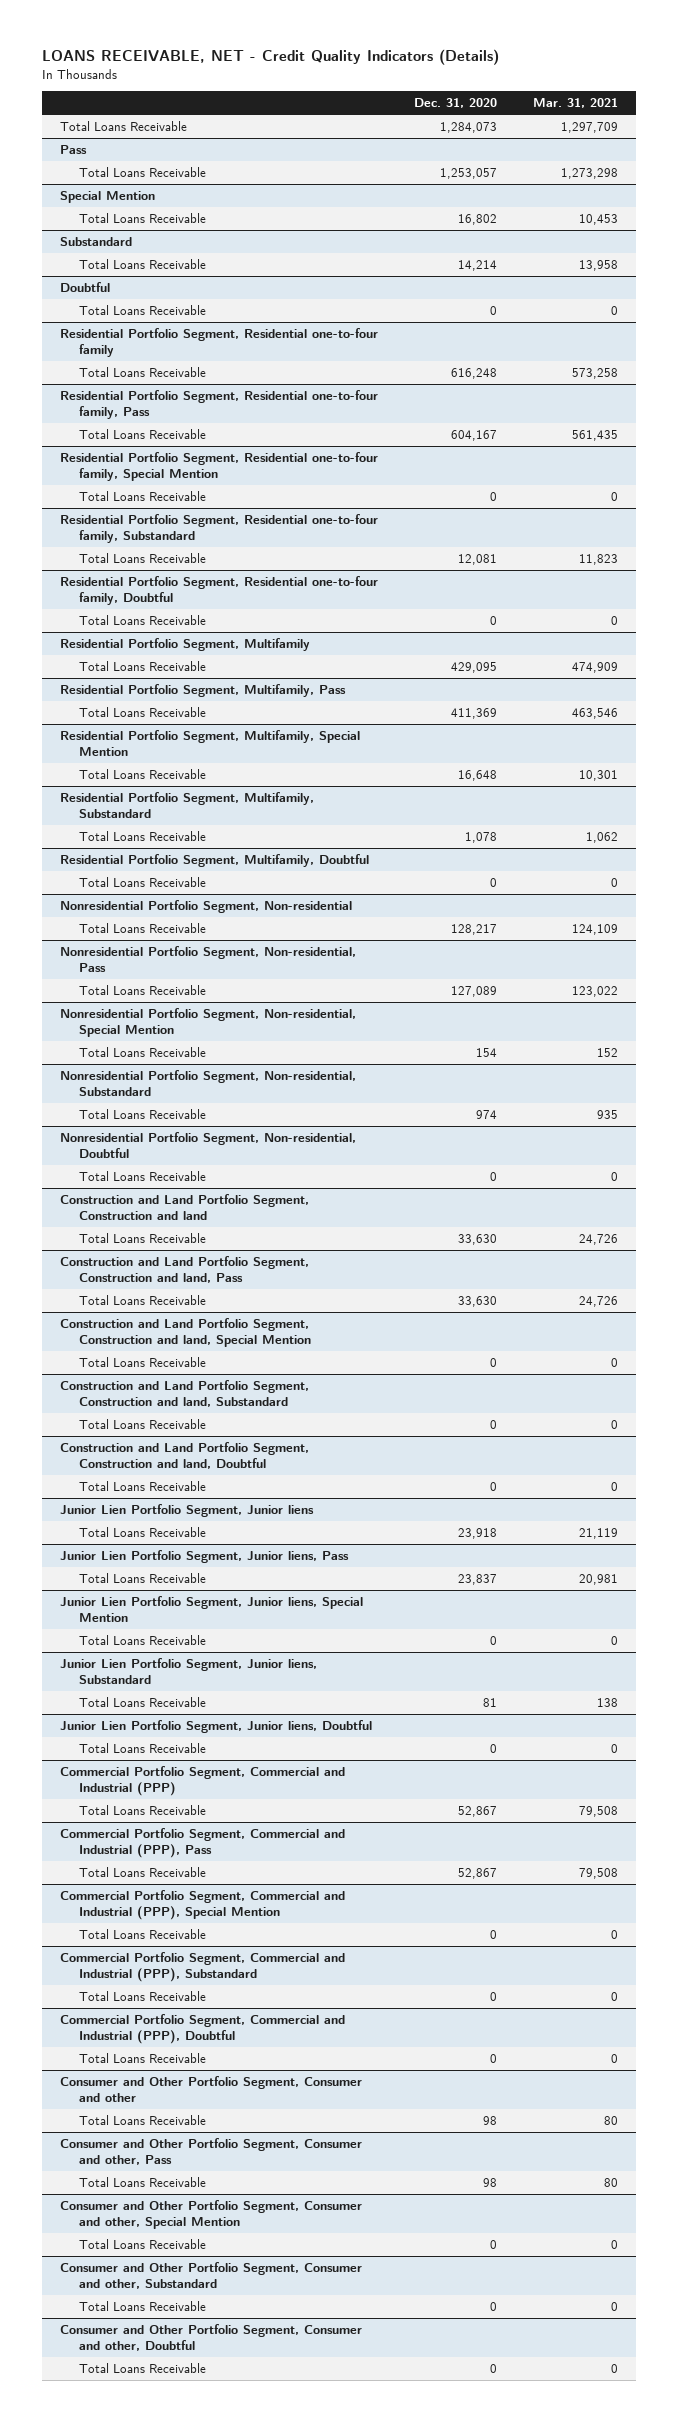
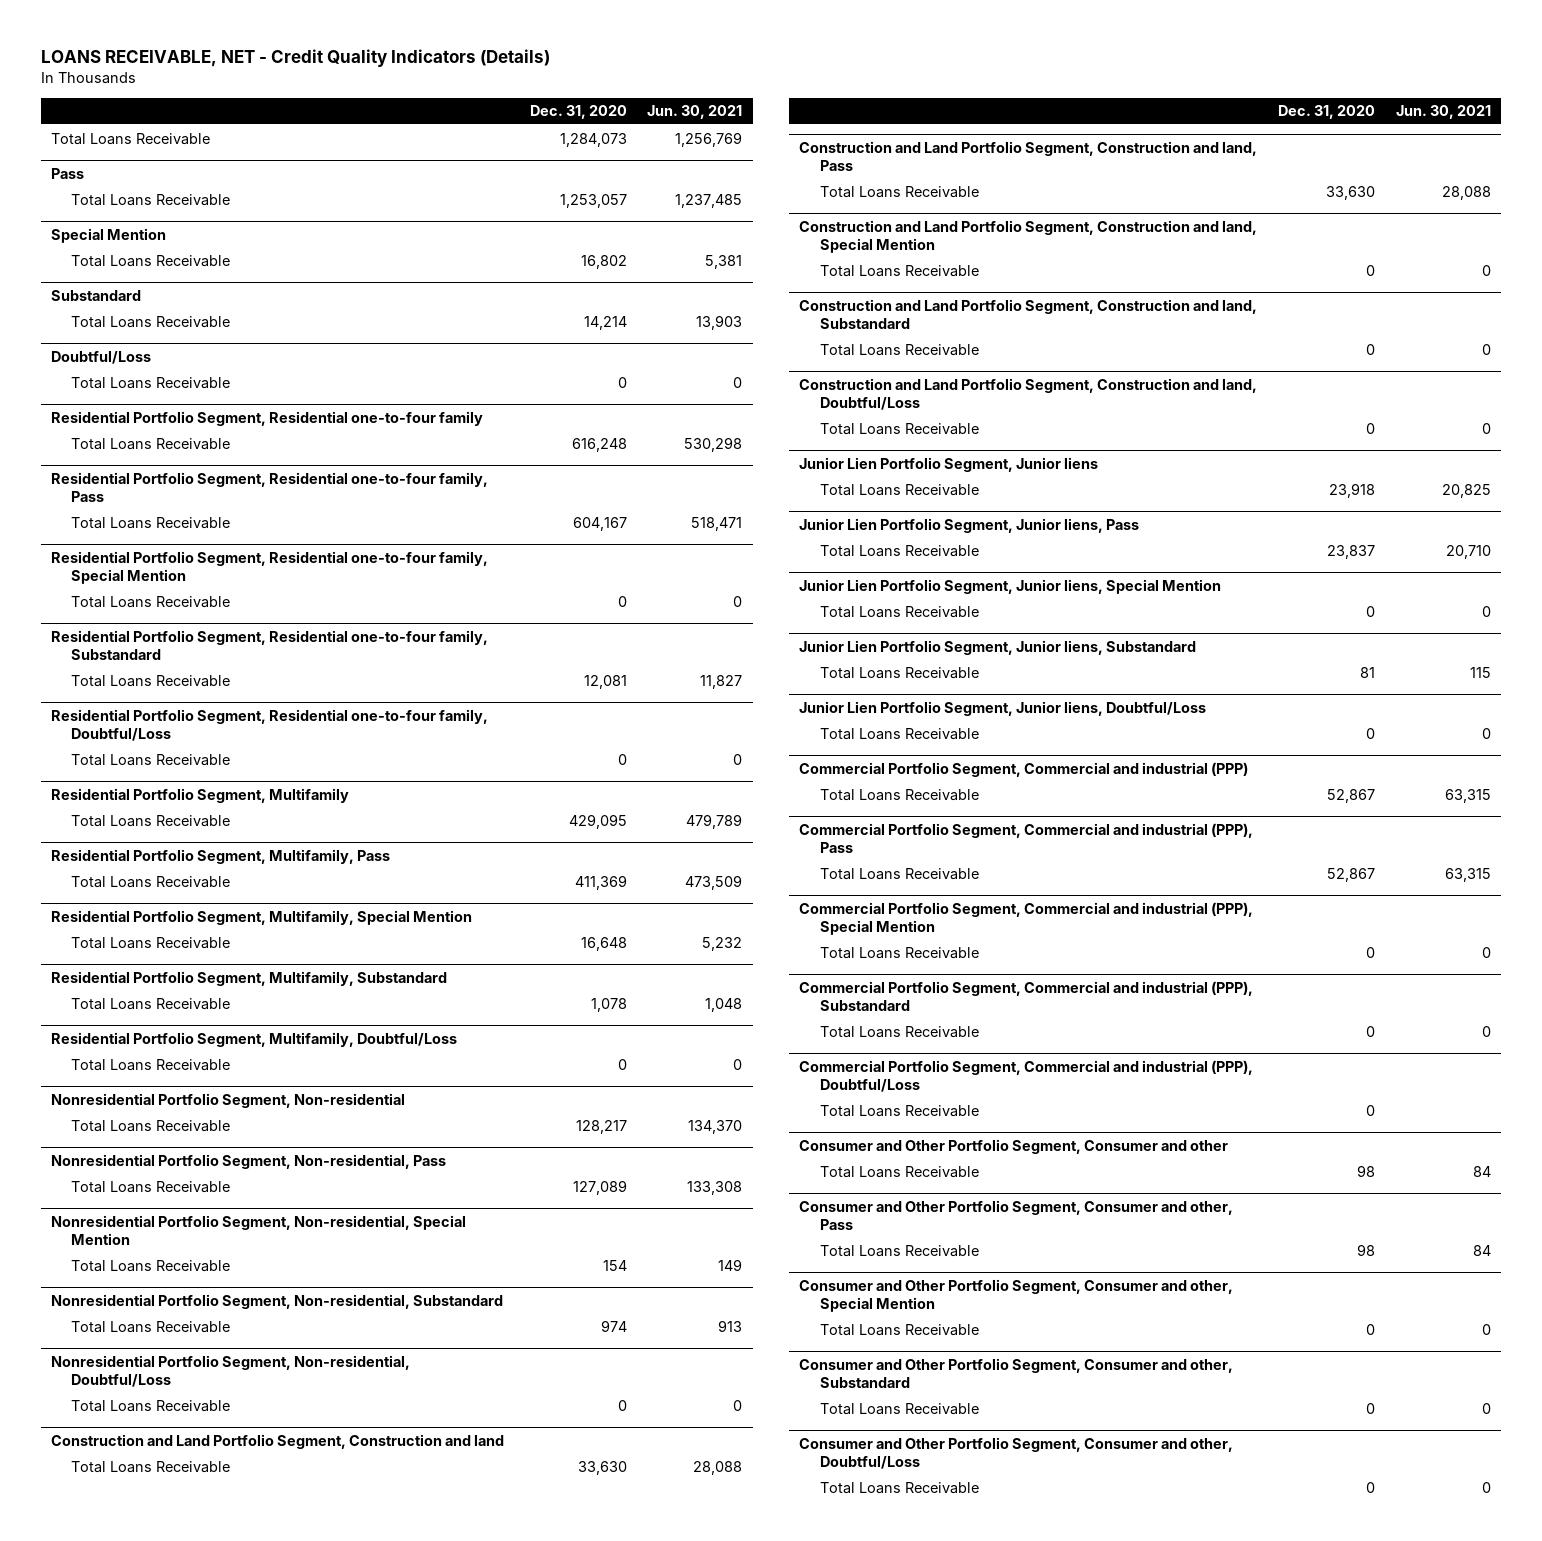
- | Dec. 31, 2020 | Mar. 31, 2021
+ | Dec. 31, 2020 | Jun. 30, 2021
- Doubtful
+ Doubtful/Loss
- Residential Portfolio Segment, Residential one-to-four family, Doubtful
+ Residential Portfolio Segment, Residential one-to-four family, Doubtful/Loss
- Residential Portfolio Segment, Multifamily, Doubtful
+ Residential Portfolio Segment, Multifamily, Doubtful/Loss
- Nonresidential Portfolio Segment, Non-residential, Doubtful
+ Nonresidential Portfolio Segment, Non-residential, Doubtful/Loss
- Construction and Land Portfolio Segment, Construction and land, Doubtful
+ Construction and Land Portfolio Segment, Construction and land, Doubtful/Loss
- Junior Lien Portfolio Segment, Junior liens, Doubtful
+ Junior Lien Portfolio Segment, Junior liens, Doubtful/Loss
- Commercial Portfolio Segment, Commercial and Industrial (PPP)
+ Commercial Portfolio Segment, Commercial and industrial (PPP)
- Commercial Portfolio Segment, Commercial and Industrial (PPP), Pass
+ Commercial Portfolio Segment, Commercial and industrial (PPP), Pass
- Commercial Portfolio Segment, Commercial and Industrial (PPP), Special Mention
+ Commercial Portfolio Segment, Commercial and industrial (PPP), Special Mention
- Commercial Portfolio Segment, Commercial and Industrial (PPP), Substandard
+ Commercial Portfolio Segment, Commercial and industrial (PPP), Substandard
- Commercial Portfolio Segment, Commercial and Industrial (PPP), Doubtful
+ Commercial Portfolio Segment, Commercial and industrial (PPP), Doubtful/Loss
- Consumer and Other Portfolio Segment, Consumer and other, Doubtful
+ Consumer and Other Portfolio Segment, Consumer and other, Doubtful/Loss

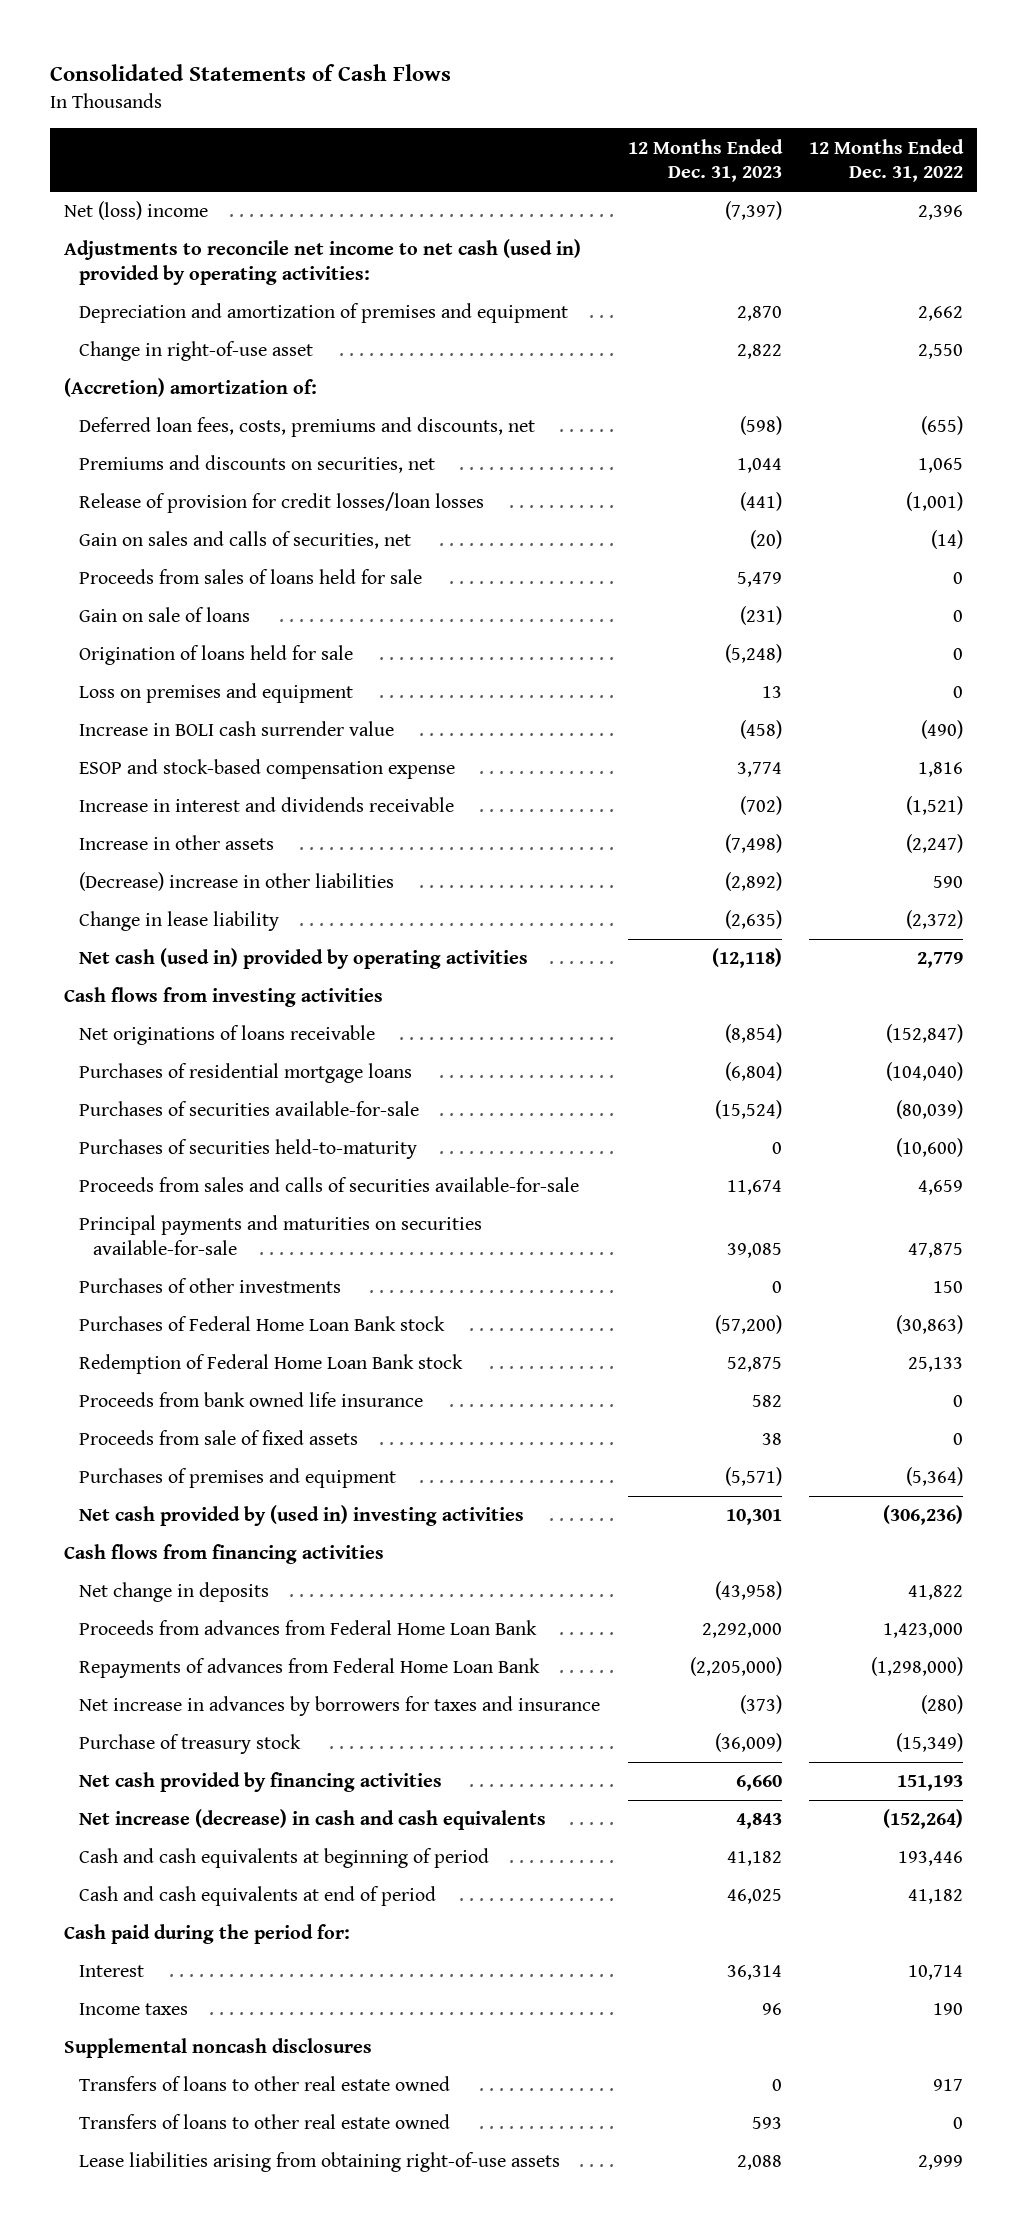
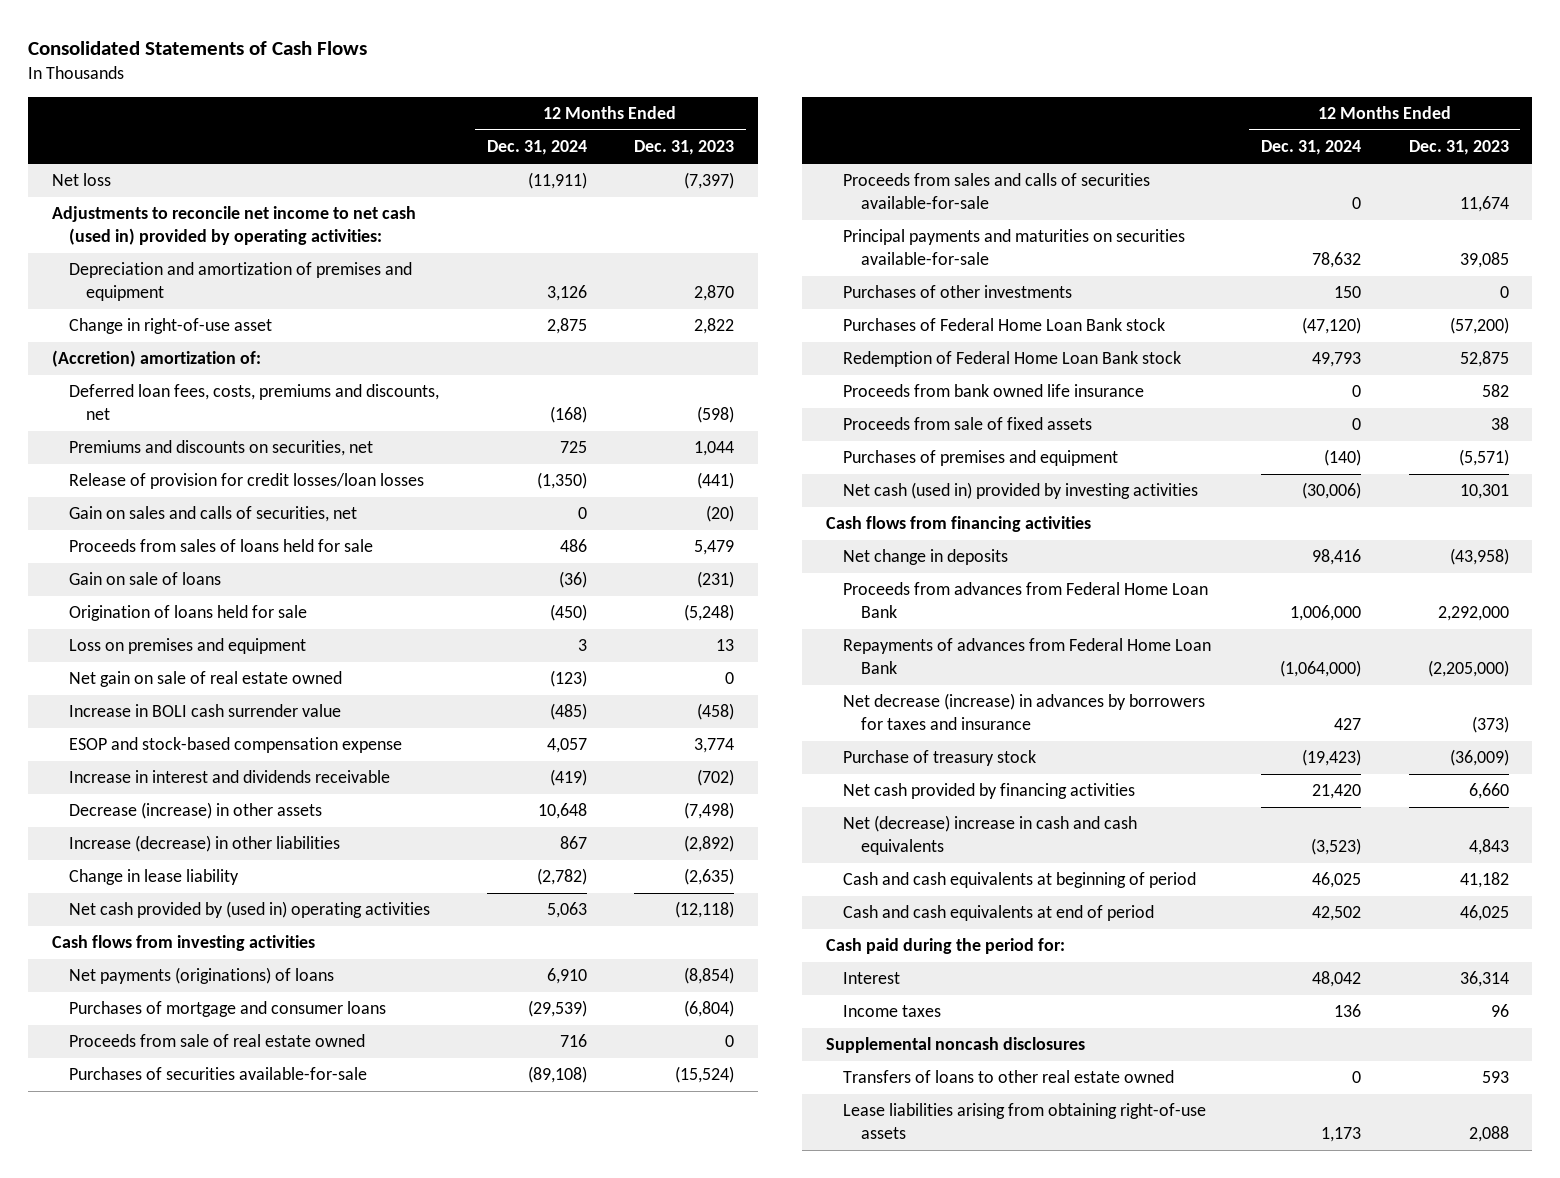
- | 12 Months Ended Dec. 31, 2023 | 12 Months Ended Dec. 31, 2022
+ | 12 Months Ended Dec. 31, 2024 | 12 Months Ended Dec. 31, 2023
- Net (loss) income | (7,397) | 2,396
+ Net loss | (11,911) | (7,397)
+ Net gain on sale of real estate owned | (123) | 0
- Increase in other assets | (7,498) | (2,247)
- (Decrease) increase in other liabilities | (2,892) | 590
+ Decrease (increase) in other assets | 10,648 | (7,498)
+ Increase (decrease) in other liabilities | 867 | (2,892)
- Net cash (used in) provided by operating activities | (12,118) | 2,779
+ Net cash provided by (used in) operating activities | 5,063 | (12,118)
- Net originations of loans receivable | (8,854) | (152,847)
- Purchases of residential mortgage loans | (6,804) | (104,040)
+ Net payments (originations) of loans | 6,910 | (8,854)
+ Purchases of mortgage and consumer loans | (29,539) | (6,804)
+ Proceeds from sale of real estate owned | 716 | 0
- Purchases of securities held-to-maturity | 0 | (10,600)
- Net cash provided by (used in) investing activities | 10,301 | (306,236)
+ Net cash (used in) provided by investing activities | (30,006) | 10,301
- Net increase in advances by borrowers for taxes and insurance | (373) | (280)
+ Net decrease (increase) in advances by borrowers for taxes and insurance | 427 | (373)
- Net increase (decrease) in cash and cash equivalents | 4,843 | (152,264)
+ Net (decrease) increase in cash and cash equivalents | (3,523) | 4,843
- Transfers of loans to other real estate owned | 0 | 917

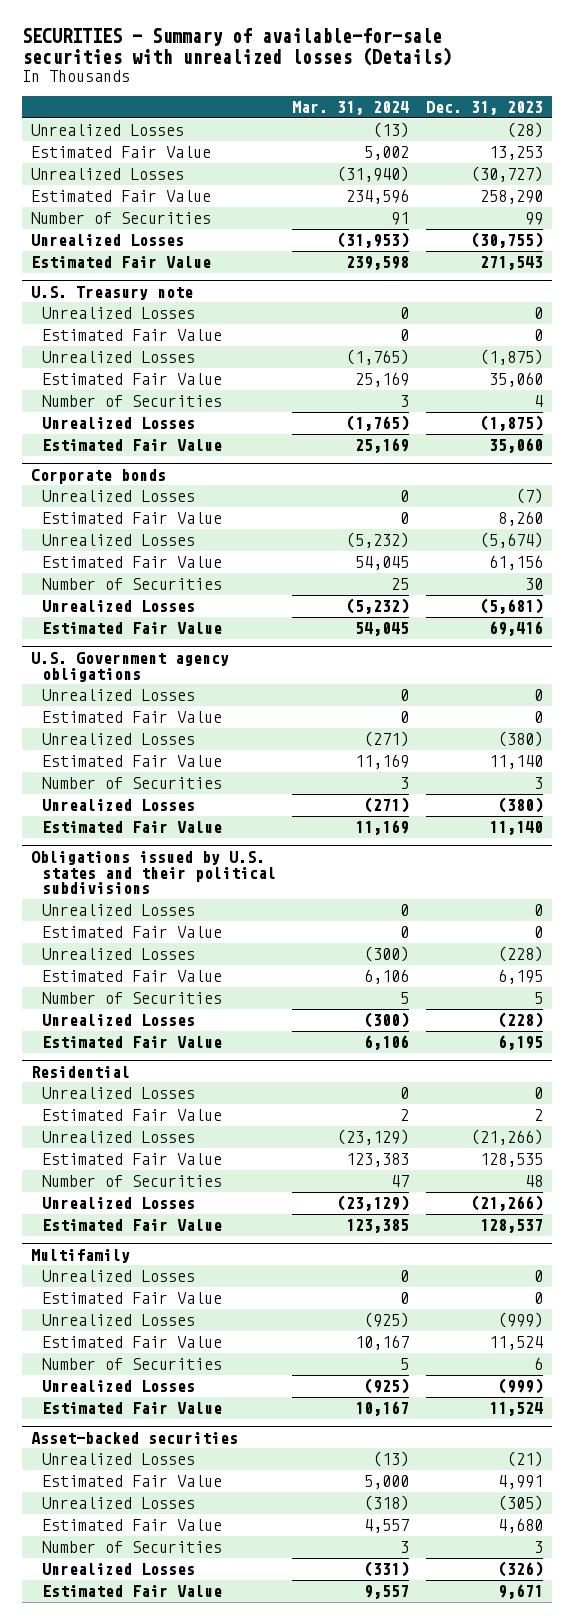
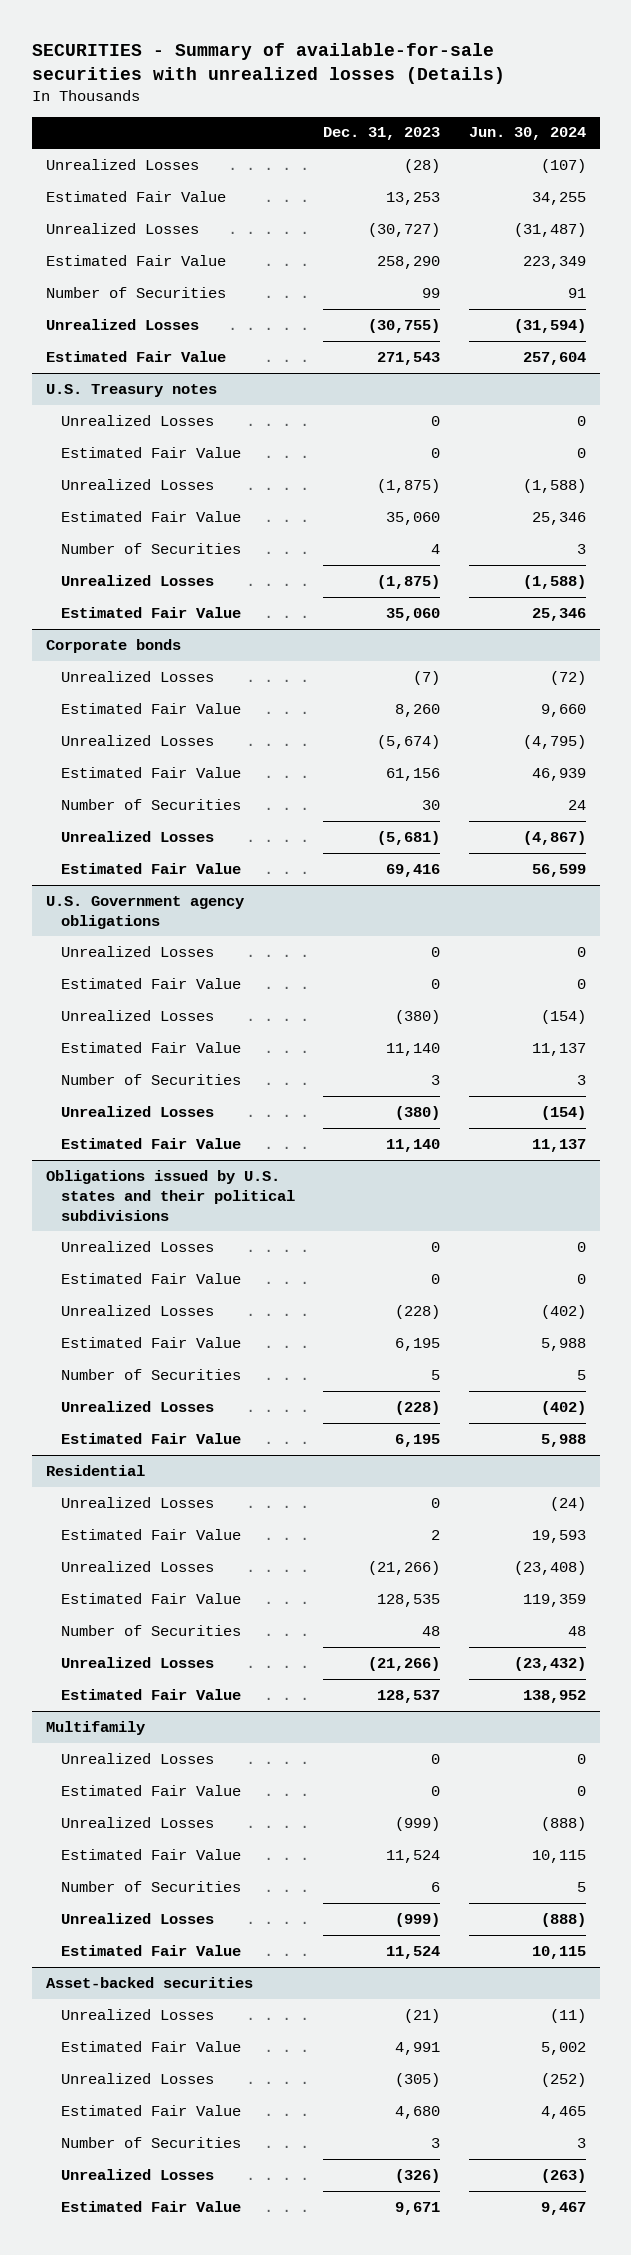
- | Mar. 31, 2024 | Dec. 31, 2023
+ | Dec. 31, 2023 | Jun. 30, 2024
- U.S. Treasury note
+ U.S. Treasury notes

